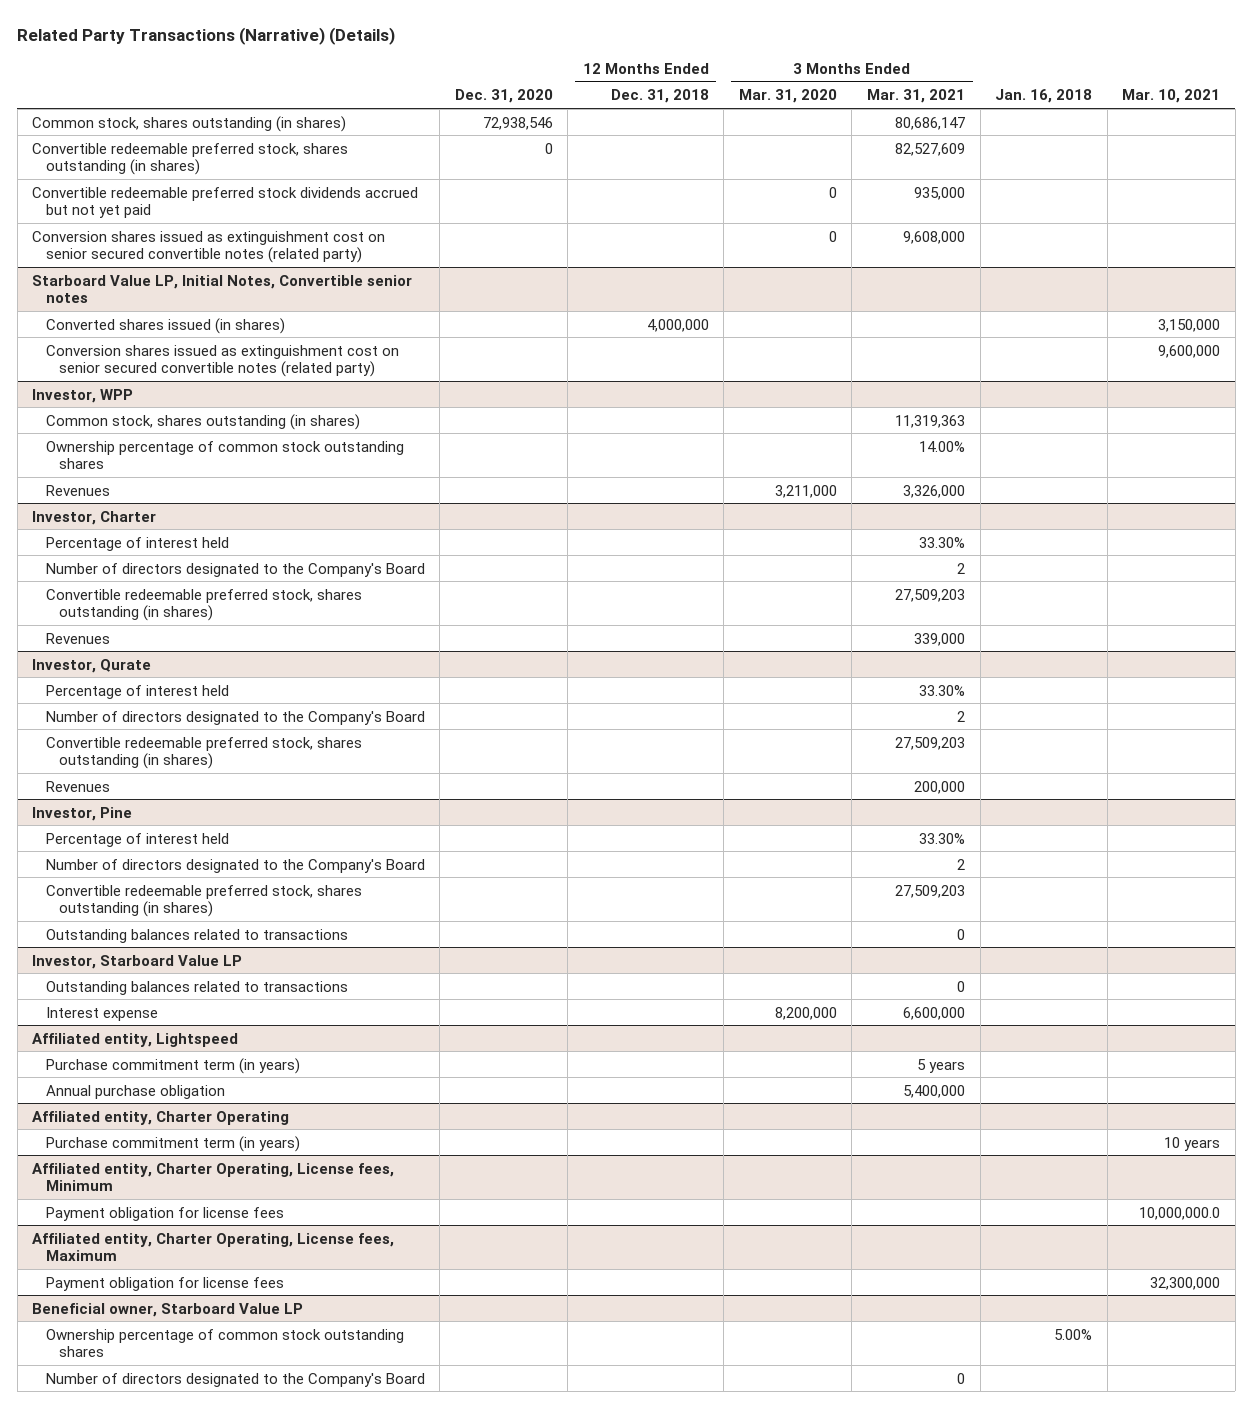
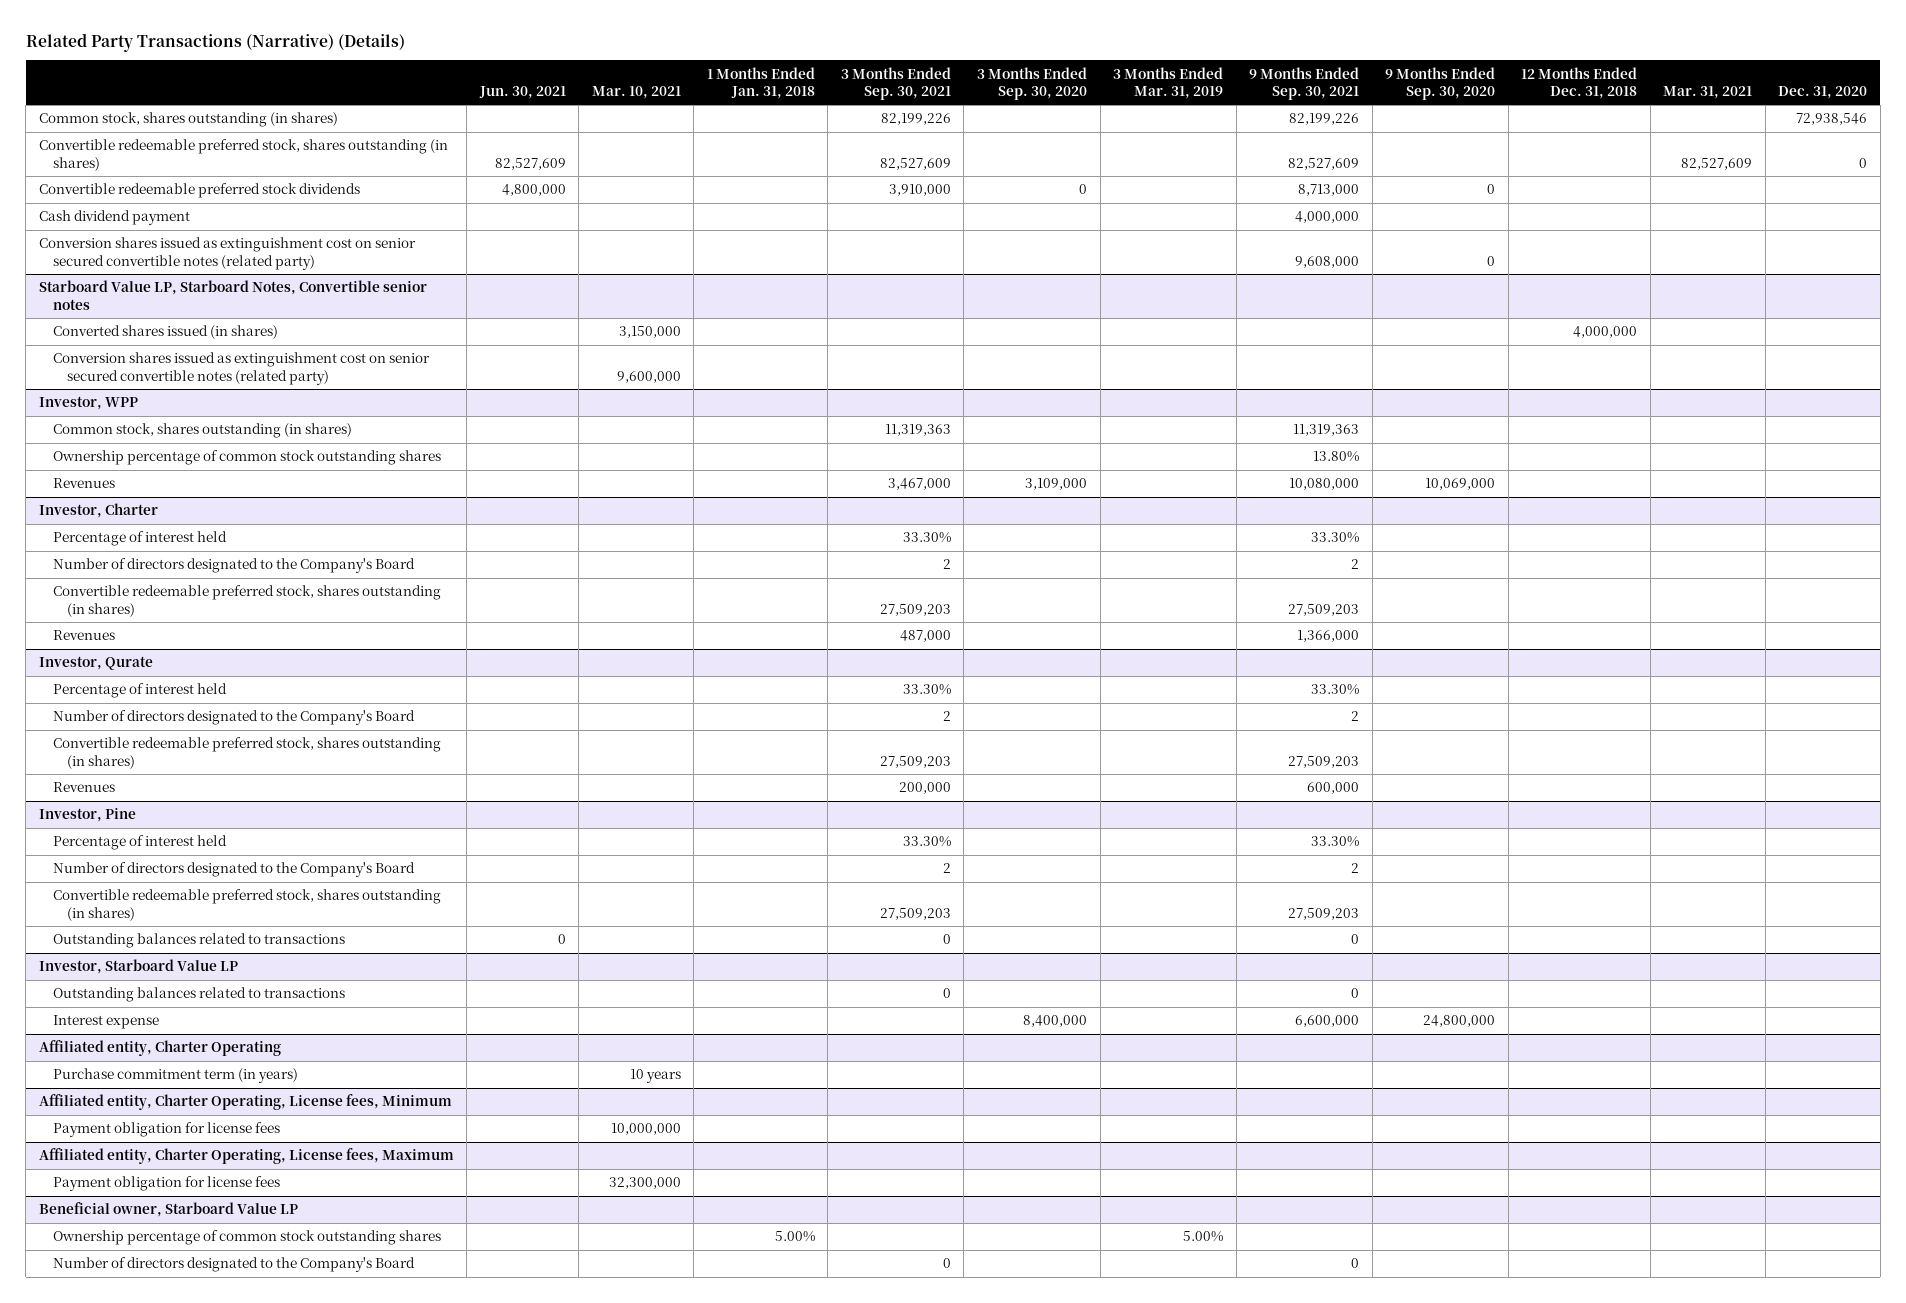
- | Dec. 31, 2020 | 12 Months Ended Dec. 31, 2018 | 3 Months Ended Mar. 31, 2020 | 3 Months Ended Mar. 31, 2021 | Jan. 16, 2018 | Mar. 10, 2021
+ | Jun. 30, 2021 | Mar. 10, 2021 | 1 Months Ended Jan. 31, 2018 | 3 Months Ended Sep. 30, 2021 | 3 Months Ended Sep. 30, 2020 | 3 Months Ended Mar. 31, 2019 | 9 Months Ended Sep. 30, 2021 | 9 Months Ended Sep. 30, 2020 | 12 Months Ended Dec. 31, 2018 | Mar. 31, 2021 | Dec. 31, 2020
- Convertible redeemable preferred stock dividends accrued but not yet paid | | | 0 | 935,000 | |
+ Convertible redeemable preferred stock dividends | 4,800,000 | | | 3,910,000 | 0 | | 8,713,000 | 0 | | |
+ Cash dividend payment | | | | | | | 4,000,000 | | | |
- Starboard Value LP, Initial Notes, Convertible senior notes
+ Starboard Value LP, Starboard Notes, Convertible senior notes
- Affiliated entity, Lightspeed
- Purchase commitment term (in years) | | | | 5 years | |
- Annual purchase obligation | | | | 5,400,000 | |
@ Affiliated entity, Charter Operating, License fees, Minimum
- Payment obligation for license fees | | | | | | 10,000,000.0
+ Payment obligation for license fees | | 10,000,000 | | | | | | | | |

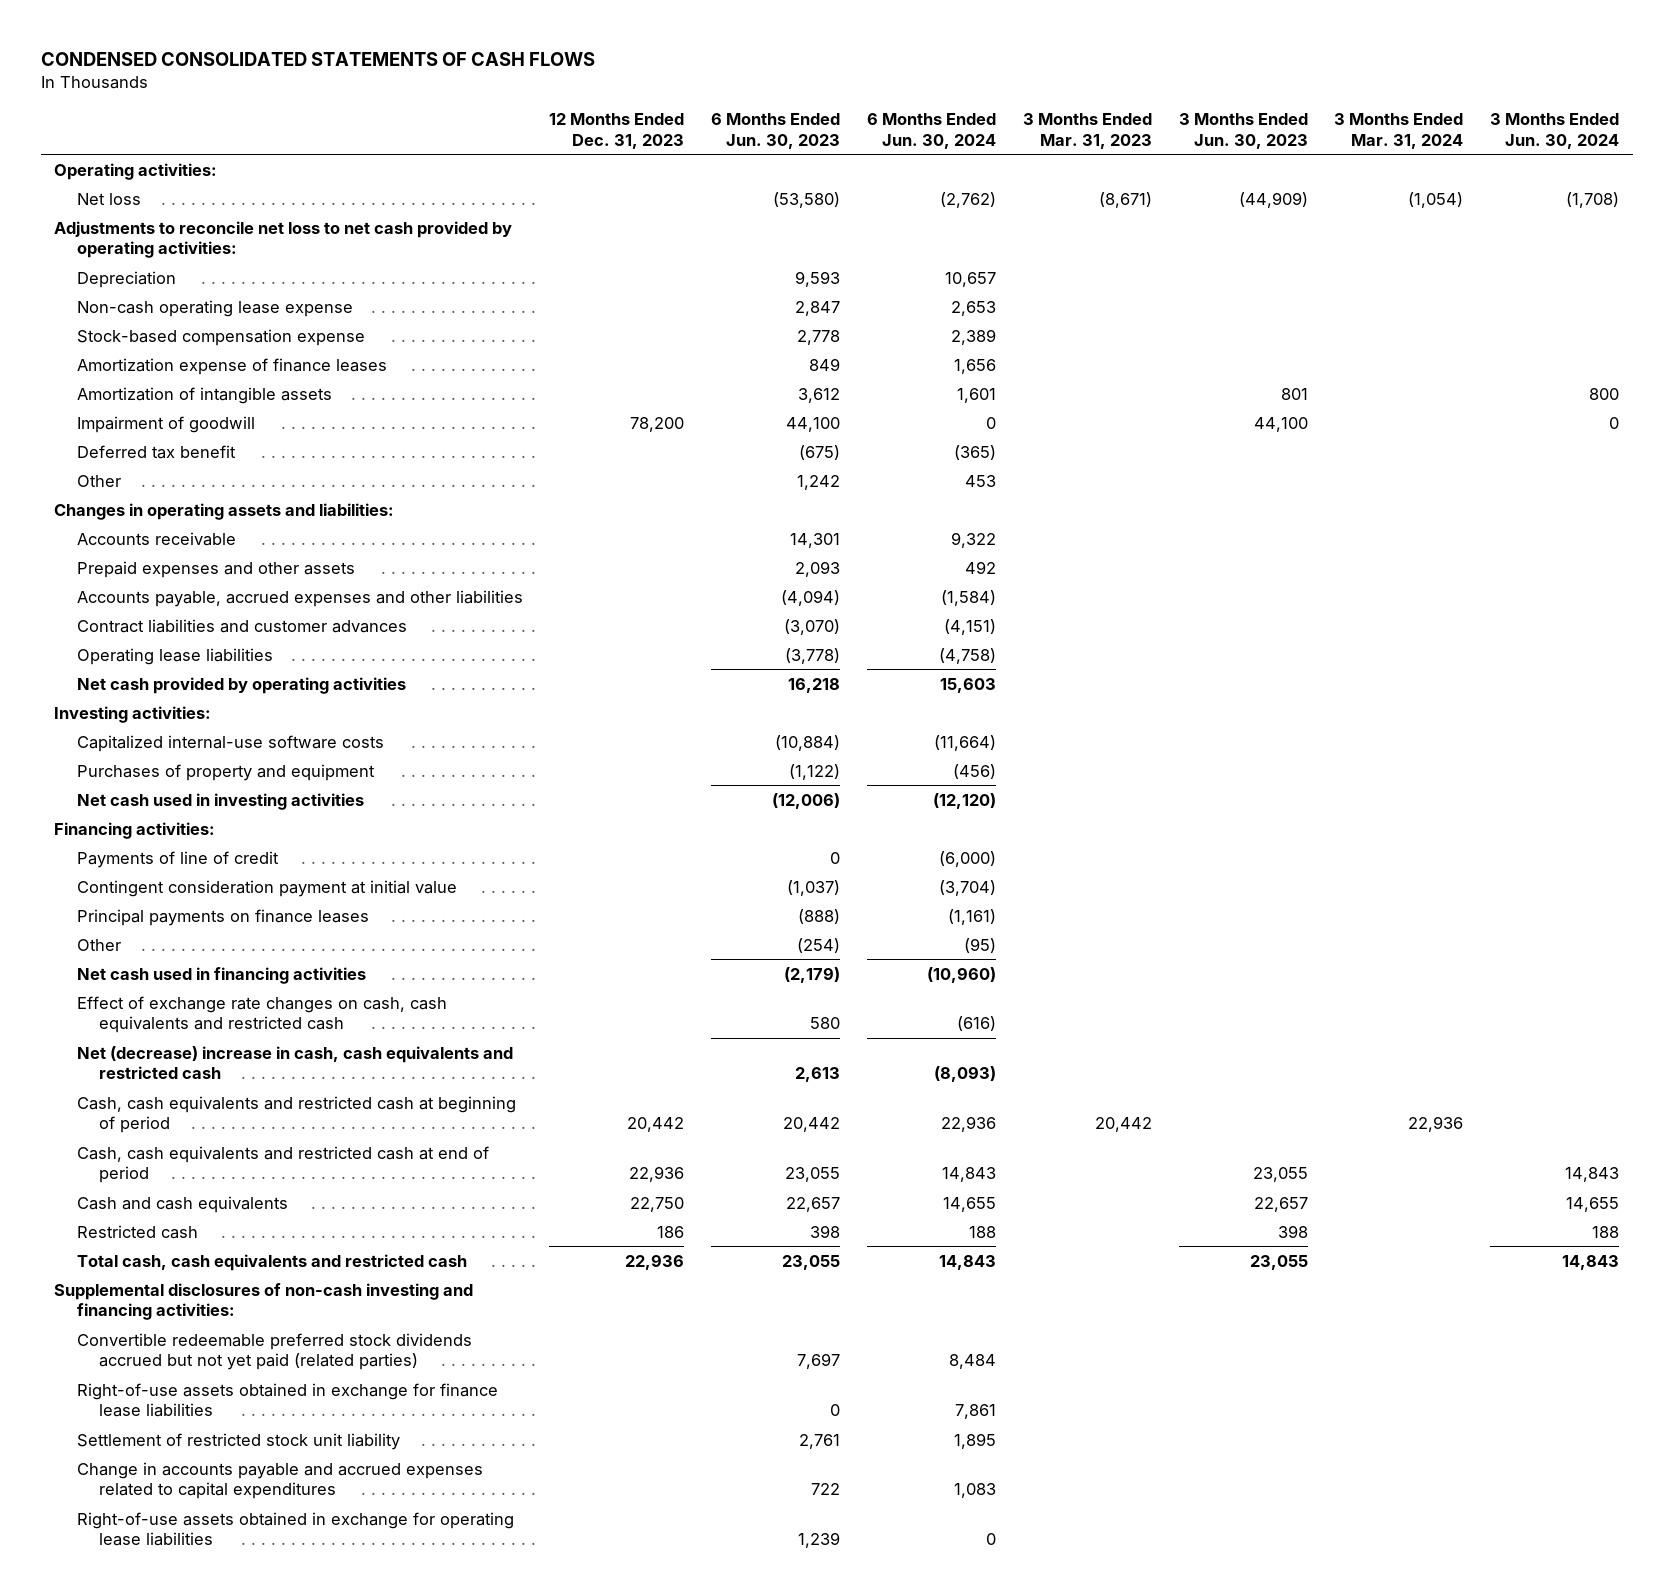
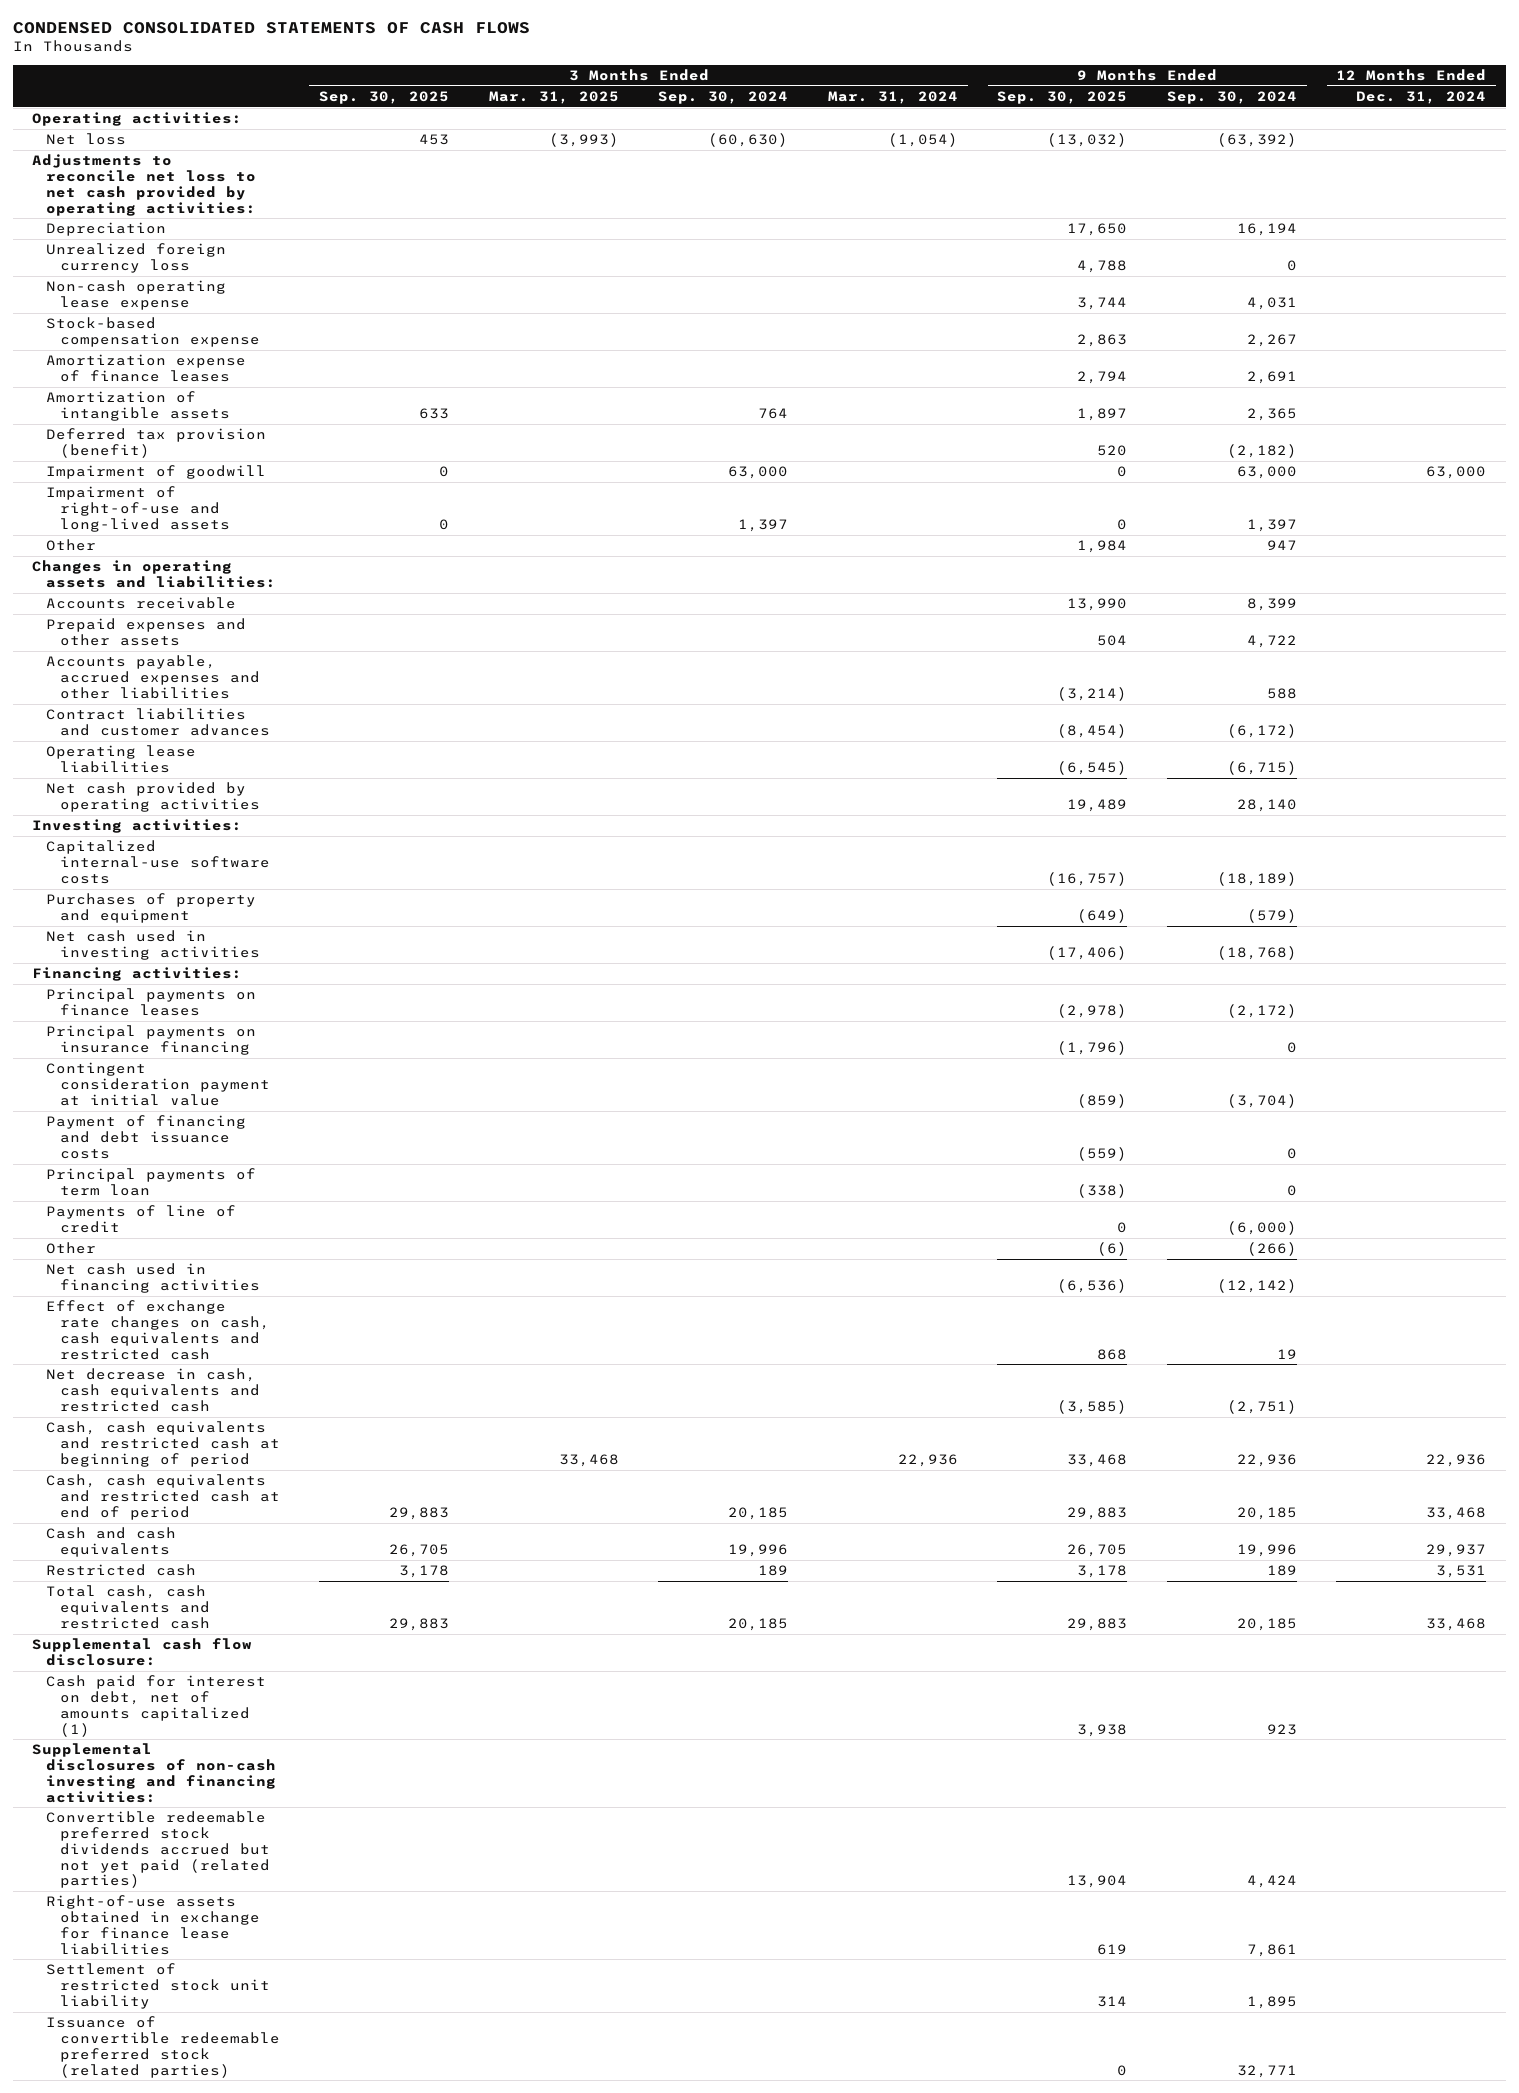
- | 12 Months Ended Dec. 31, 2023 | 6 Months Ended Jun. 30, 2023 | 6 Months Ended Jun. 30, 2024 | 3 Months Ended Mar. 31, 2023 | 3 Months Ended Jun. 30, 2023 | 3 Months Ended Mar. 31, 2024 | 3 Months Ended Jun. 30, 2024
+ | 3 Months Ended Sep. 30, 2025 | 3 Months Ended Mar. 31, 2025 | 3 Months Ended Sep. 30, 2024 | 3 Months Ended Mar. 31, 2024 | 9 Months Ended Sep. 30, 2025 | 9 Months Ended Sep. 30, 2024 | 12 Months Ended Dec. 31, 2024
+ Unrealized foreign currency loss | | | | | 4,788 | 0 |
+ Deferred tax provision (benefit) | | | | | 520 | (2,182) |
- Deferred tax benefit | | (675) | (365) | | | |
+ Impairment of right-of-use and long-lived assets | 0 | | 1,397 | | 0 | 1,397 |
+ Principal payments on insurance financing | | | | | (1,796) | 0 |
moved down: Contingent consideration payment at initial value | | | | | (859) | (3,704) |
+ Payment of financing and debt issuance costs | | | | | (559) | 0 |
+ Principal payments of term loan | | | | | (338) | 0 |
moved down: Payments of line of credit | | | | | 0 | (6,000) |
- Net (decrease) increase in cash, cash equivalents and restricted cash | | 2,613 | (8,093) | | | |
+ Net decrease in cash, cash equivalents and restricted cash | | | | | (3,585) | (2,751) |
+ Supplemental cash flow disclosure:
+ Cash paid for interest on debt, net of amounts capitalized (1) | | | | | 3,938 | 923 |
- Change in accounts payable and accrued expenses related to capital expenditures | | 722 | 1,083 | | | |
- Right-of-use assets obtained in exchange for operating lease liabilities | | 1,239 | 0 | | | |
+ Issuance of convertible redeemable preferred stock (related parties) | | | | | 0 | 32,771 |

